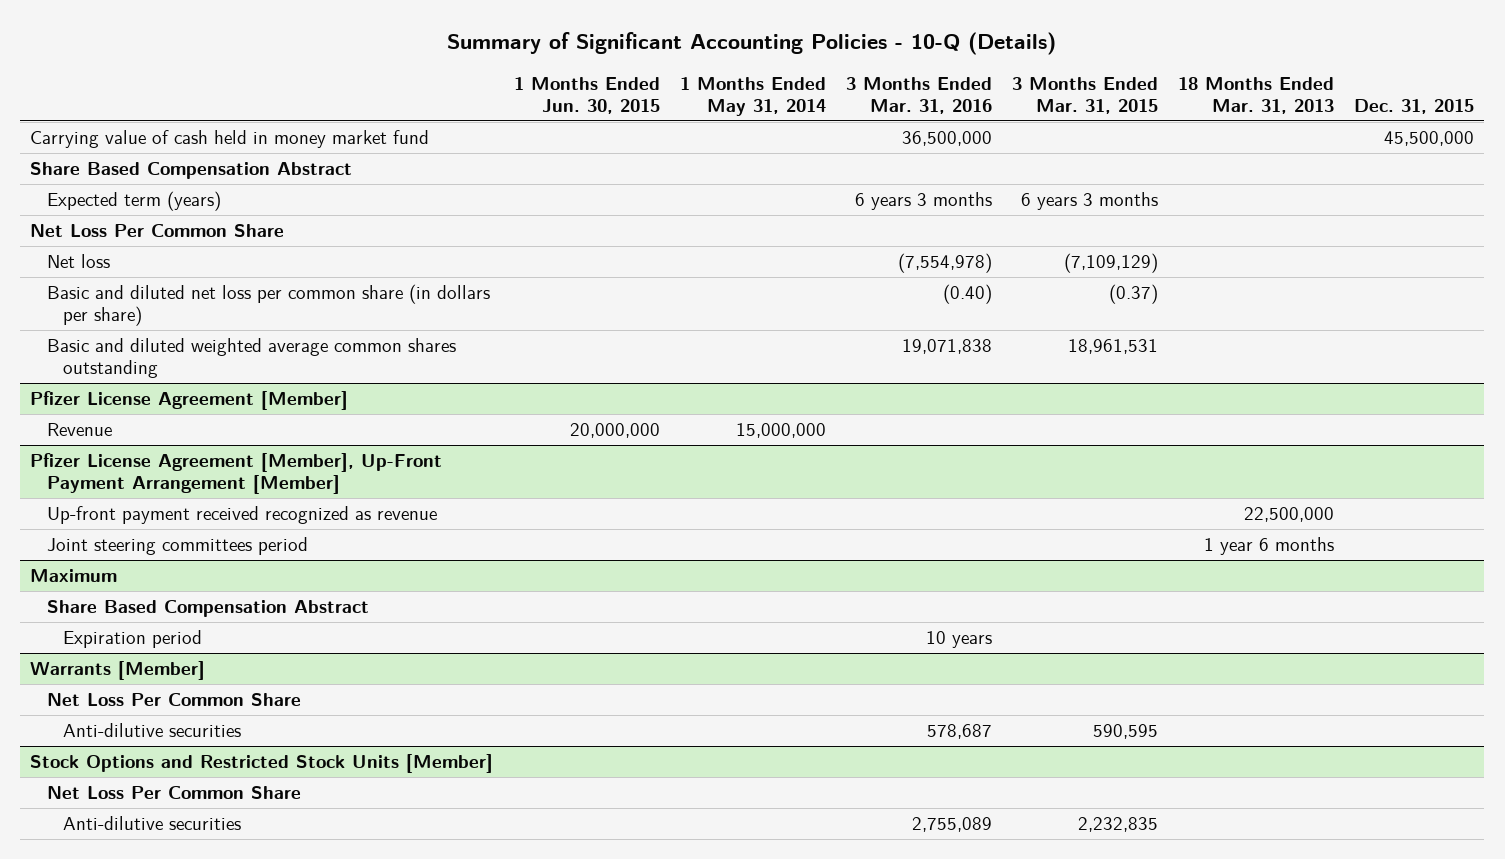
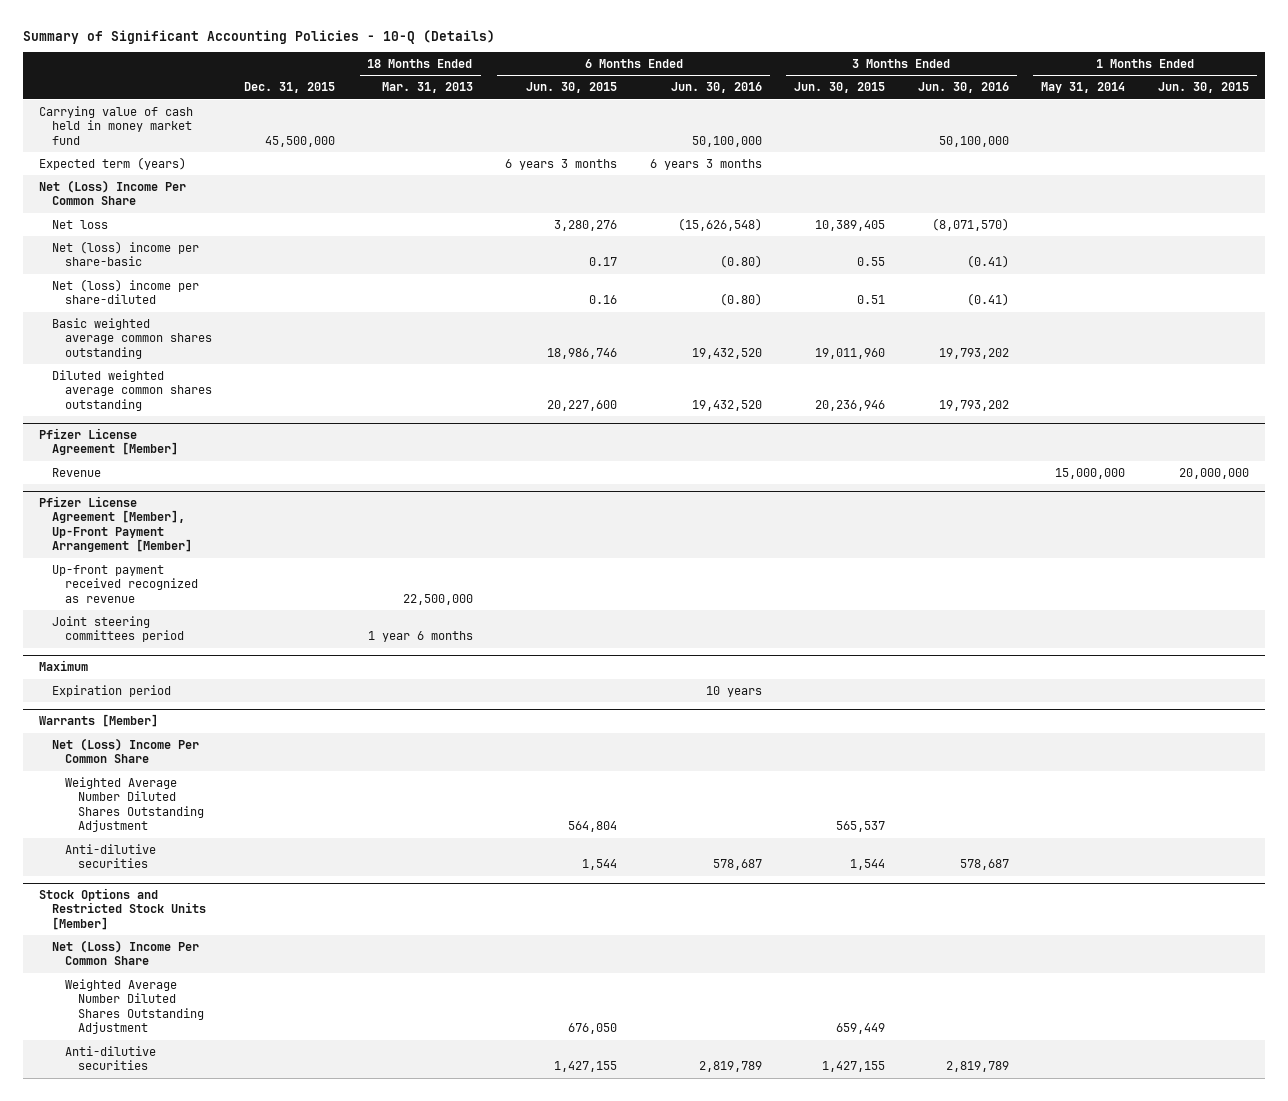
- | 1 Months Ended Jun. 30, 2015 | 1 Months Ended May 31, 2014 | 3 Months Ended Mar. 31, 2016 | 3 Months Ended Mar. 31, 2015 | 18 Months Ended Mar. 31, 2013 | Dec. 31, 2015
+ | Dec. 31, 2015 | 18 Months Ended Mar. 31, 2013 | 6 Months Ended Jun. 30, 2015 | 6 Months Ended Jun. 30, 2016 | 3 Months Ended Jun. 30, 2015 | 3 Months Ended Jun. 30, 2016 | 1 Months Ended May 31, 2014 | 1 Months Ended Jun. 30, 2015
- Share Based Compensation Abstract
- Net Loss Per Common Share
+ Net (Loss) Income Per Common Share
- Basic and diluted net loss per common share (in dollars per share) | | | (0.40) | (0.37) | |
- Basic and diluted weighted average common shares outstanding | | | 19,071,838 | 18,961,531 | |
+ Net (loss) income per share-basic | | | 0.17 | (0.80) | 0.55 | (0.41) | |
+ Net (loss) income per share-diluted | | | 0.16 | (0.80) | 0.51 | (0.41) | |
+ Basic weighted average common shares outstanding | | | 18,986,746 | 19,432,520 | 19,011,960 | 19,793,202 | |
+ Diluted weighted average common shares outstanding | | | 20,227,600 | 19,432,520 | 20,236,946 | 19,793,202 | |
@ Maximum
- Share Based Compensation Abstract
@ Warrants [Member]
- Net Loss Per Common Share
+ Net (Loss) Income Per Common Share
+ Weighted Average Number Diluted Shares Outstanding Adjustment | | | 564,804 | | 565,537 | | |
@ Stock Options and Restricted Stock Units [Member]
- Net Loss Per Common Share
+ Net (Loss) Income Per Common Share
+ Weighted Average Number Diluted Shares Outstanding Adjustment | | | 676,050 | | 659,449 | | |

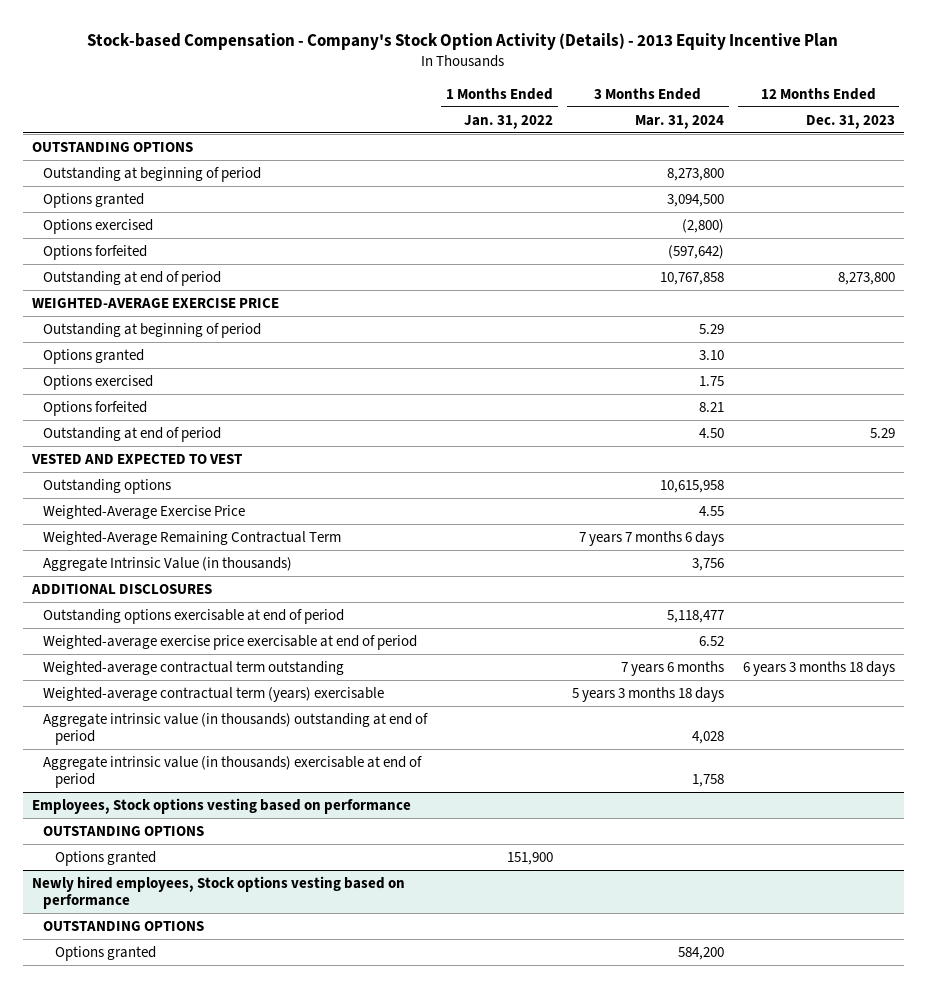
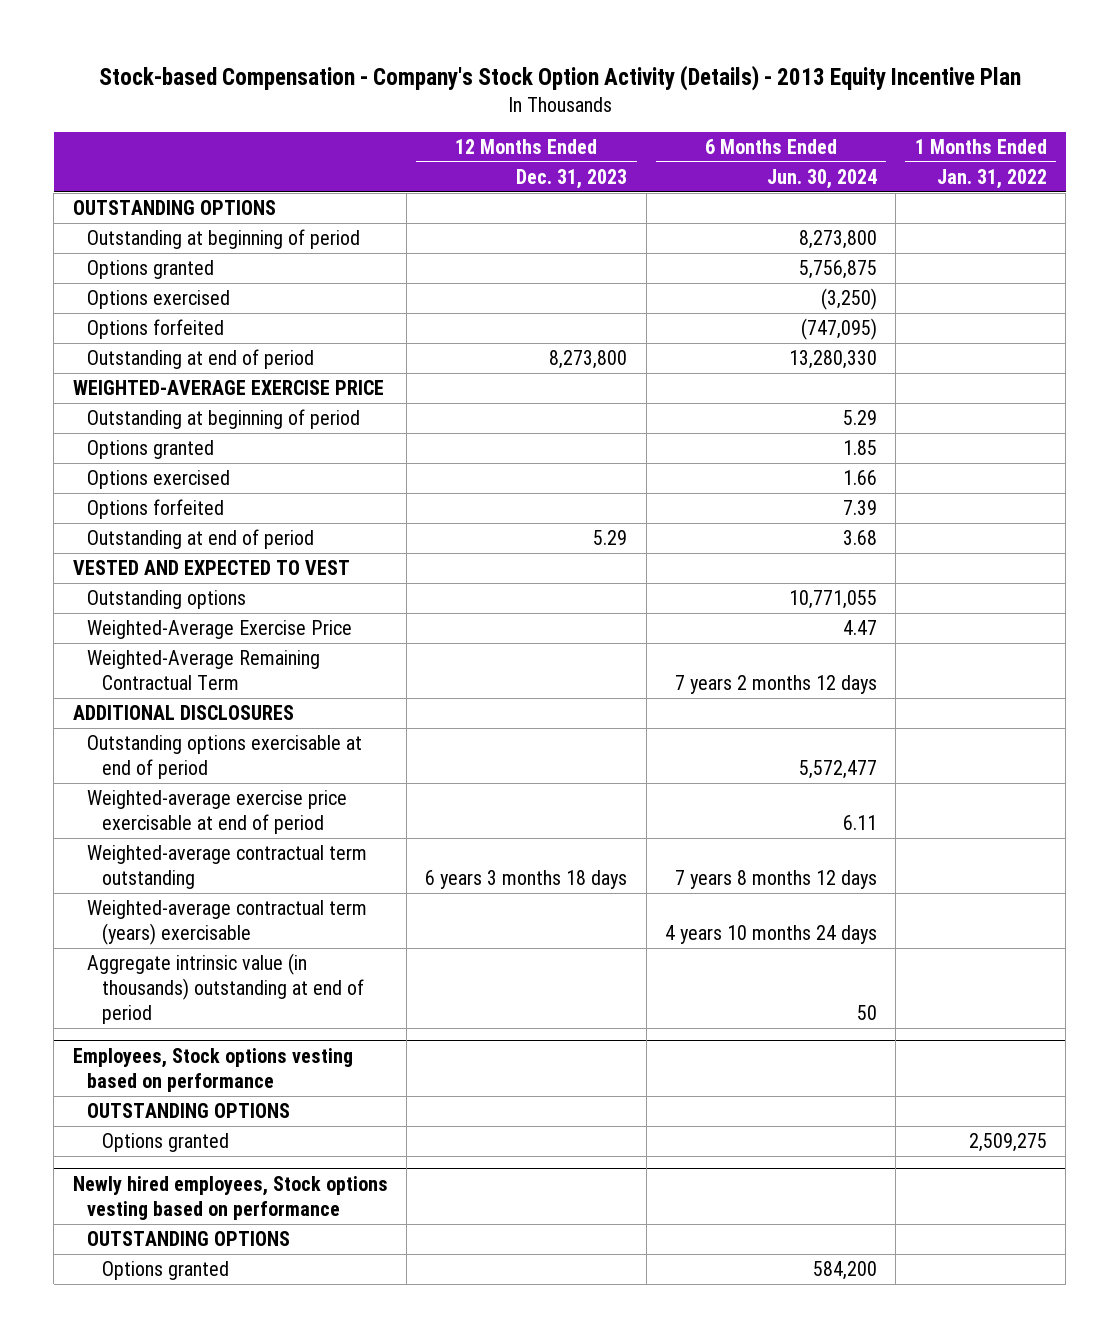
- | 1 Months Ended Jan. 31, 2022 | 3 Months Ended Mar. 31, 2024 | 12 Months Ended Dec. 31, 2023
+ | 12 Months Ended Dec. 31, 2023 | 6 Months Ended Jun. 30, 2024 | 1 Months Ended Jan. 31, 2022
- Aggregate Intrinsic Value (in thousands) | | 3,756 |
- Aggregate intrinsic value (in thousands) exercisable at end of period | | 1,758 |
@ Employees, Stock options vesting based on performance
- Options granted | 151,900 | |
+ Options granted | | | 2,509,275

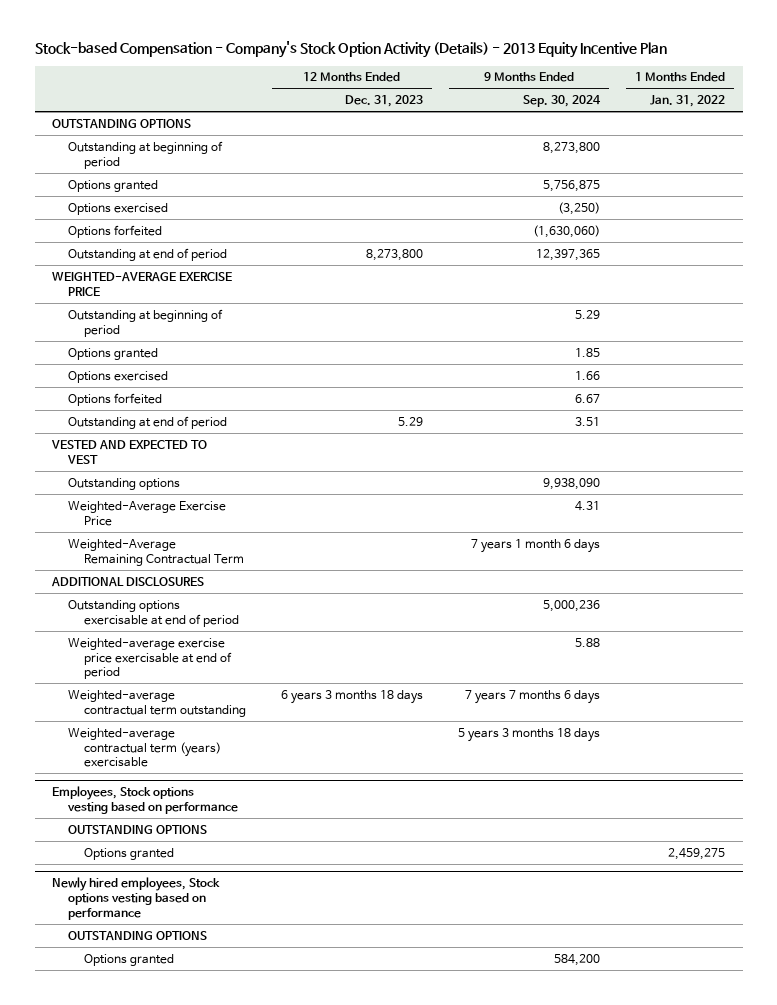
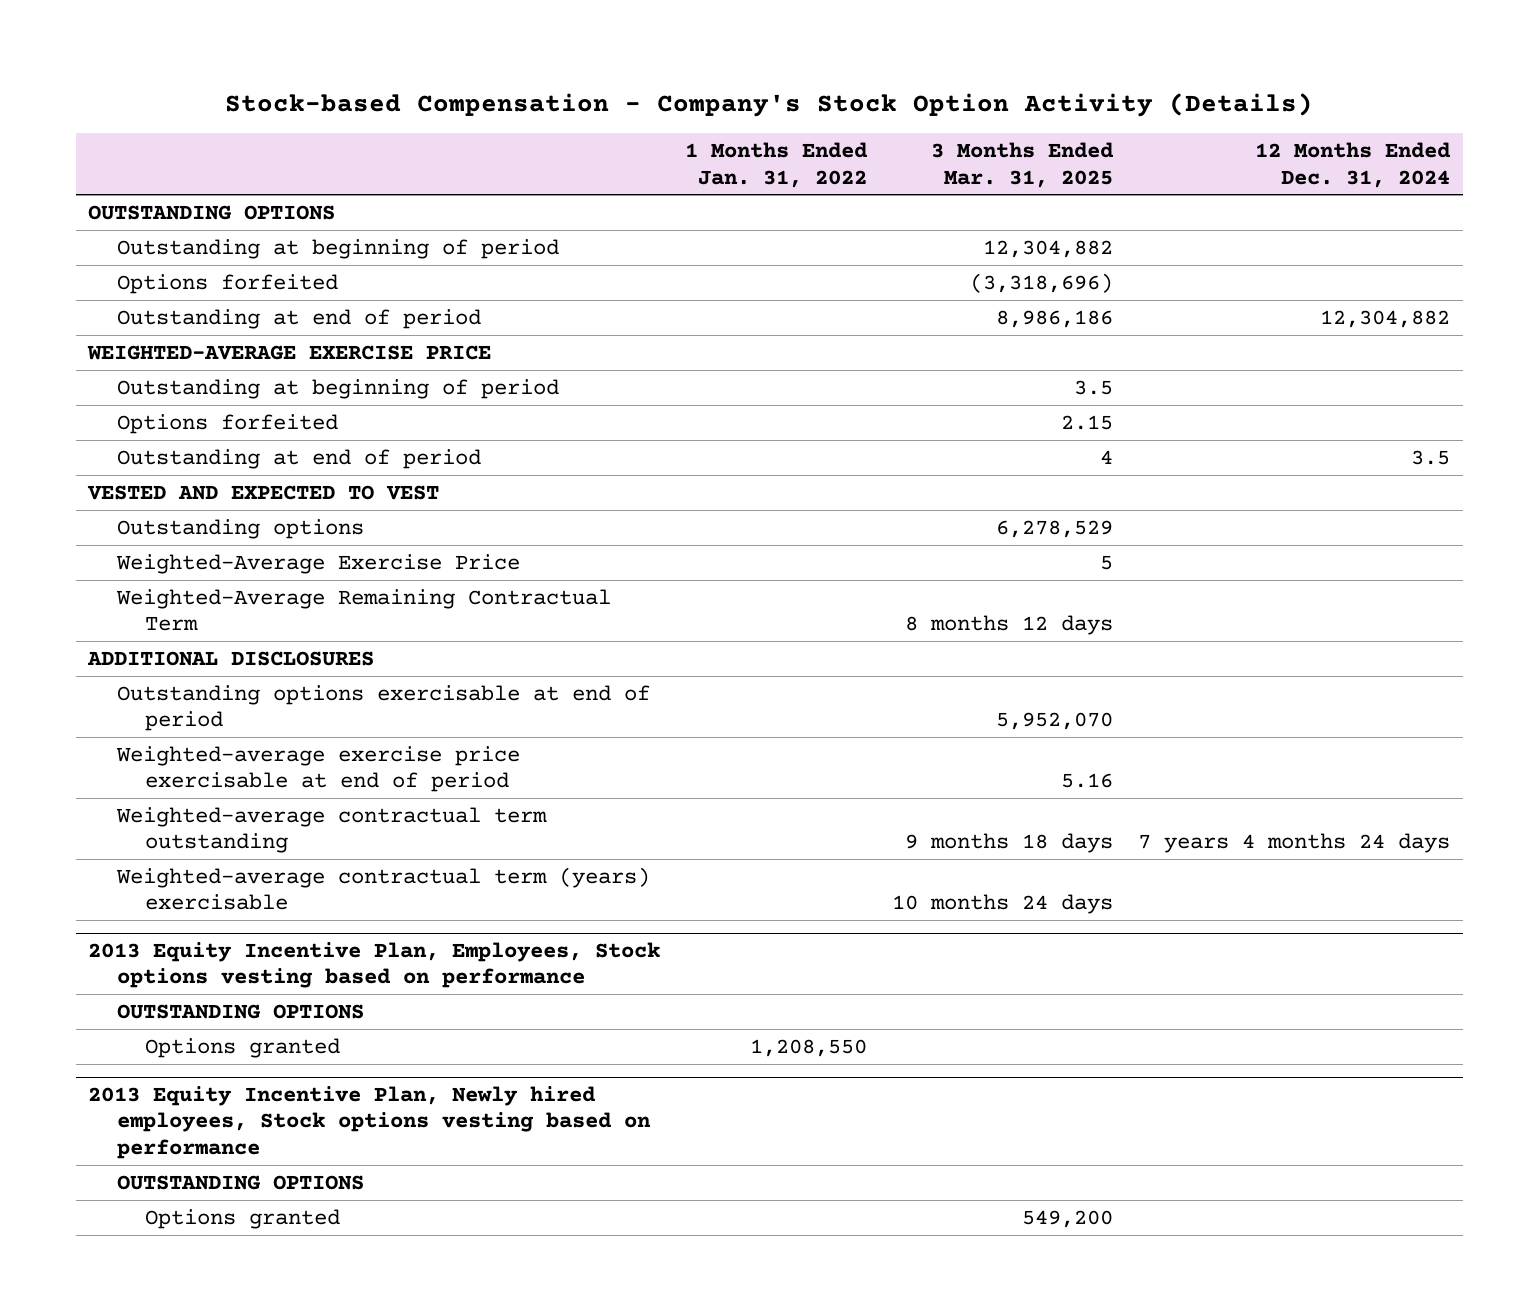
- Stock-based Compensation - Company's Stock Option Activity (Details) - 2013 Equity Incentive Plan
+ Stock-based Compensation - Company's Stock Option Activity (Details)
- | 12 Months Ended Dec. 31, 2023 | 9 Months Ended Sep. 30, 2024 | 1 Months Ended Jan. 31, 2022
+ | 1 Months Ended Jan. 31, 2022 | 3 Months Ended Mar. 31, 2025 | 12 Months Ended Dec. 31, 2024
- Options granted | | 5,756,875 |
- Options exercised | | (3,250) |
- Options granted | | 1.85 |
- Options exercised | | 1.66 |
- Employees, Stock options vesting based on performance
+ 2013 Equity Incentive Plan, Employees, Stock options vesting based on performance
- Options granted | | | 2,459,275
- Newly hired employees, Stock options vesting based on performance
+ Options granted | 1,208,550 | |
+ 2013 Equity Incentive Plan, Newly hired employees, Stock options vesting based on performance

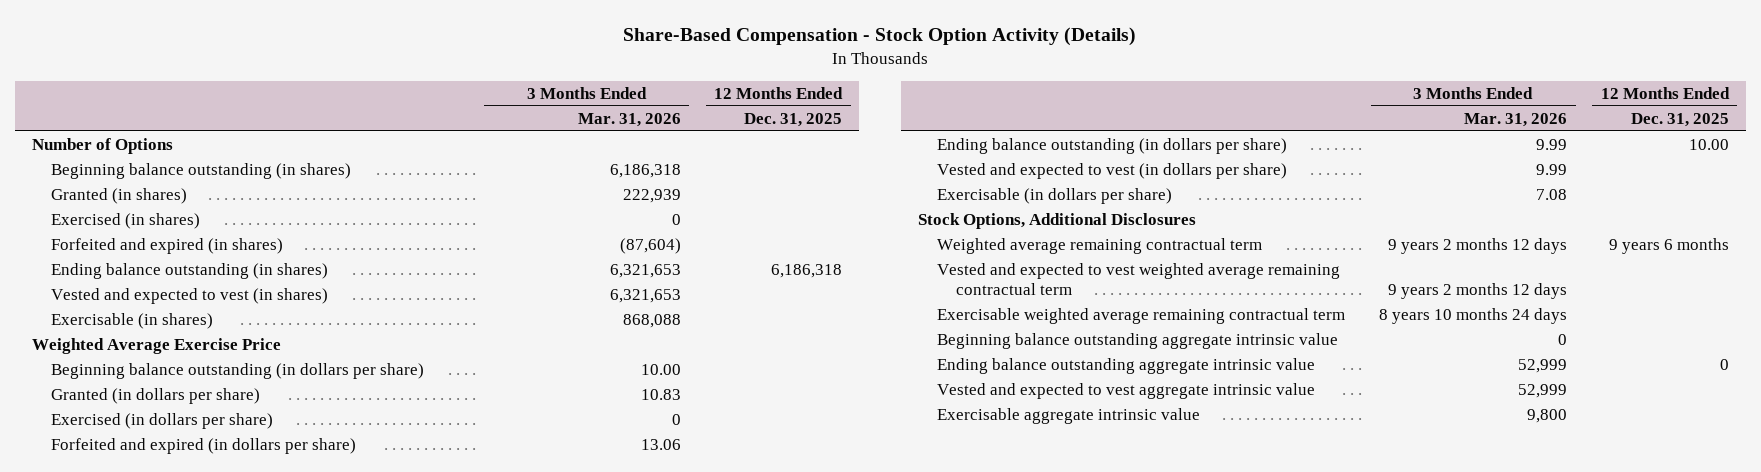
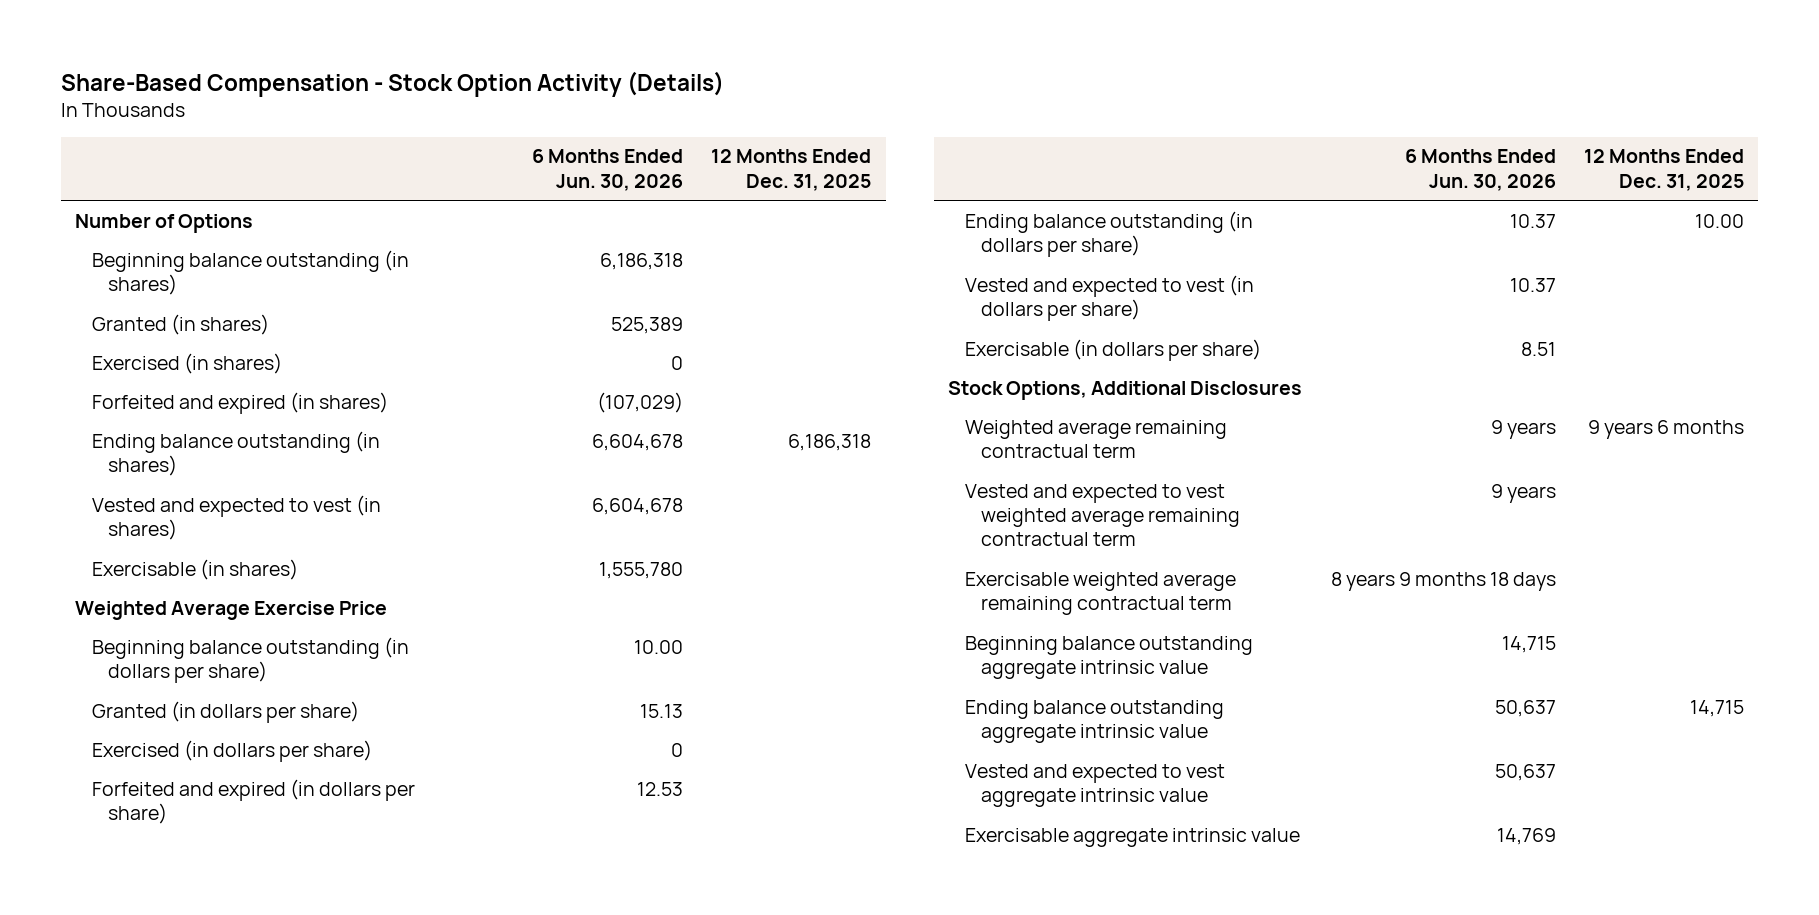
- | 3 Months Ended Mar. 31, 2026 | 12 Months Ended Dec. 31, 2025
+ | 6 Months Ended Jun. 30, 2026 | 12 Months Ended Dec. 31, 2025
- Ending balance outstanding aggregate intrinsic value | 52,999 | 0
+ Ending balance outstanding aggregate intrinsic value | 50,637 | 14,715

